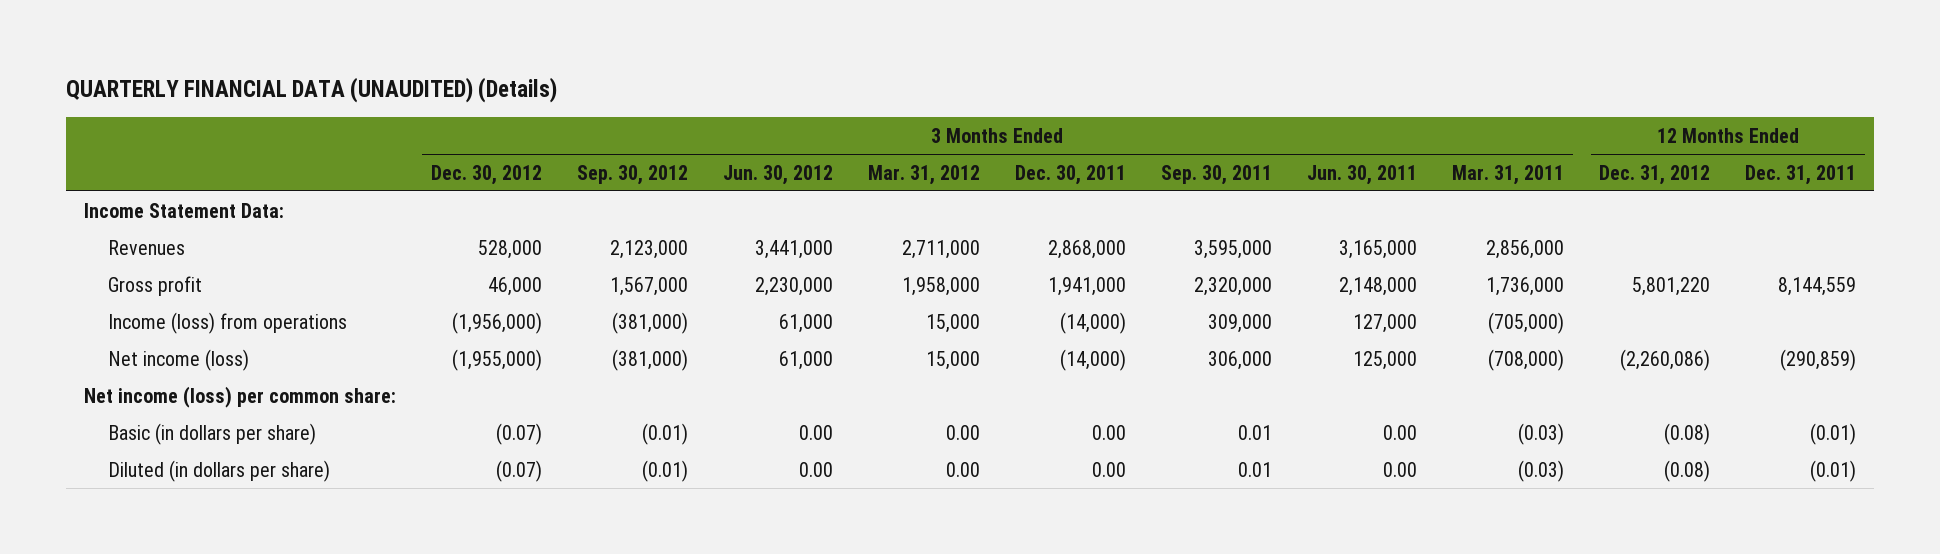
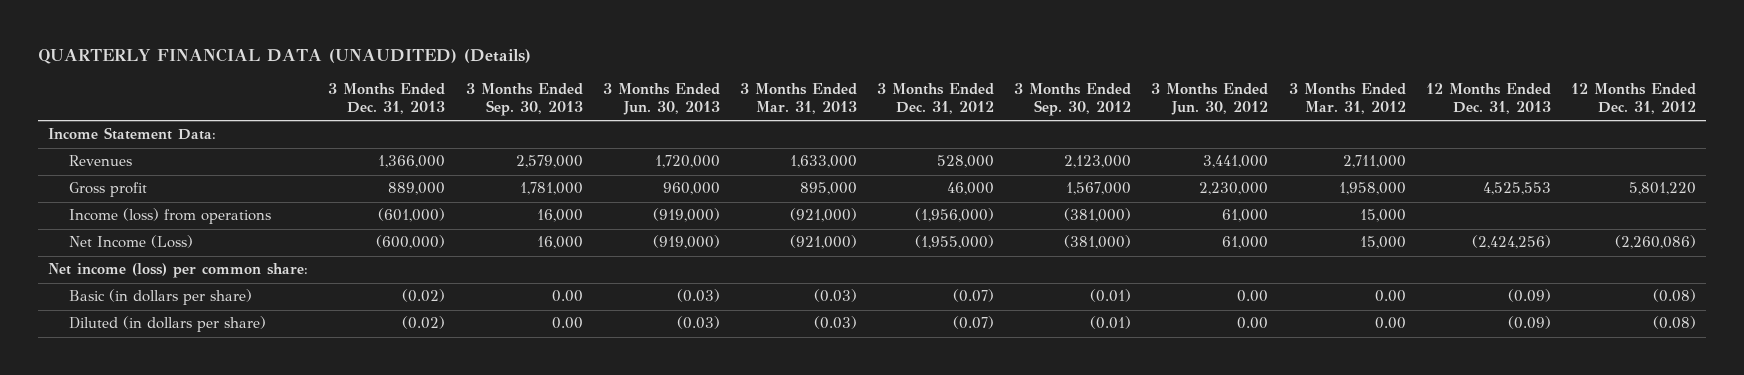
- | 3 Months Ended Dec. 30, 2012 | 3 Months Ended Sep. 30, 2012 | 3 Months Ended Jun. 30, 2012 | 3 Months Ended Mar. 31, 2012 | 3 Months Ended Dec. 30, 2011 | 3 Months Ended Sep. 30, 2011 | 3 Months Ended Jun. 30, 2011 | 3 Months Ended Mar. 31, 2011 | 12 Months Ended Dec. 31, 2012 | 12 Months Ended Dec. 31, 2011
+ | 3 Months Ended Dec. 31, 2013 | 3 Months Ended Sep. 30, 2013 | 3 Months Ended Jun. 30, 2013 | 3 Months Ended Mar. 31, 2013 | 3 Months Ended Dec. 31, 2012 | 3 Months Ended Sep. 30, 2012 | 3 Months Ended Jun. 30, 2012 | 3 Months Ended Mar. 31, 2012 | 12 Months Ended Dec. 31, 2013 | 12 Months Ended Dec. 31, 2012
- Net income (loss) | (1,955,000) | (381,000) | 61,000 | 15,000 | (14,000) | 306,000 | 125,000 | (708,000) | (2,260,086) | (290,859)
+ Net Income (Loss) | (600,000) | 16,000 | (919,000) | (921,000) | (1,955,000) | (381,000) | 61,000 | 15,000 | (2,424,256) | (2,260,086)

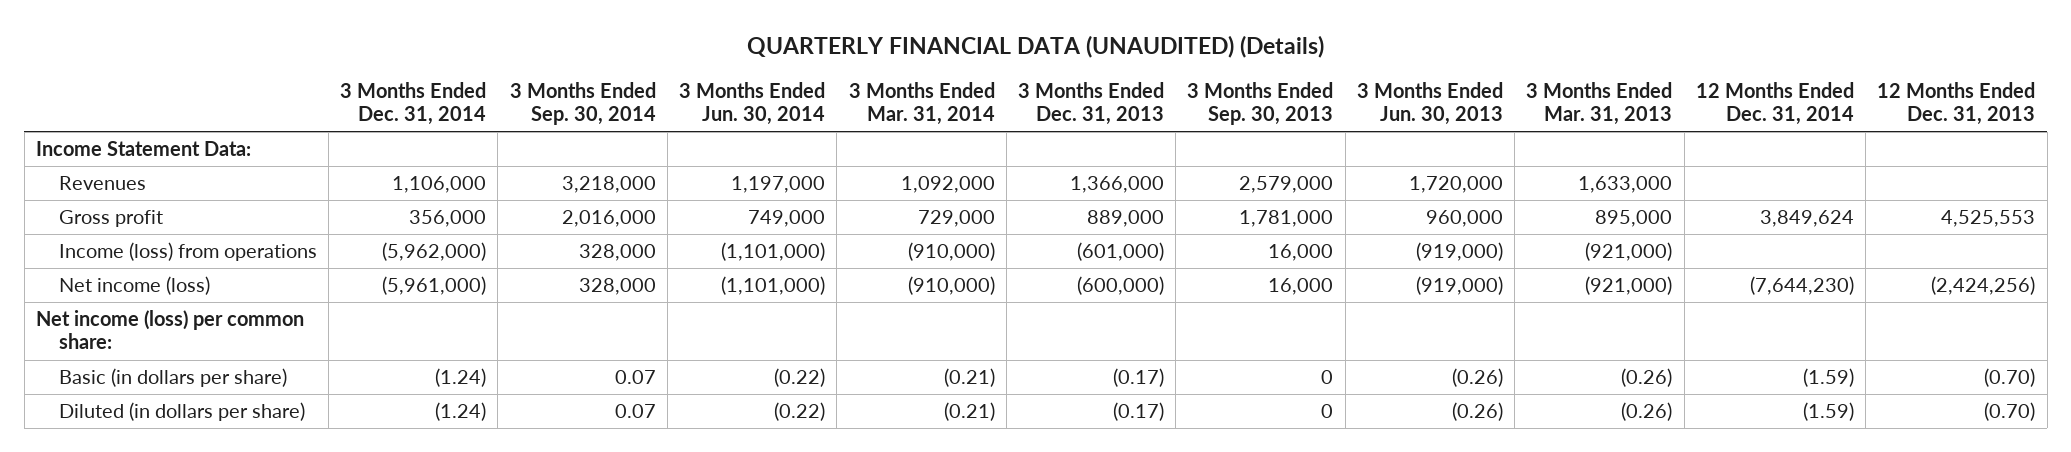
- | 3 Months Ended Dec. 31, 2013 | 3 Months Ended Sep. 30, 2013 | 3 Months Ended Jun. 30, 2013 | 3 Months Ended Mar. 31, 2013 | 3 Months Ended Dec. 31, 2012 | 3 Months Ended Sep. 30, 2012 | 3 Months Ended Jun. 30, 2012 | 3 Months Ended Mar. 31, 2012 | 12 Months Ended Dec. 31, 2013 | 12 Months Ended Dec. 31, 2012
+ | 3 Months Ended Dec. 31, 2014 | 3 Months Ended Sep. 30, 2014 | 3 Months Ended Jun. 30, 2014 | 3 Months Ended Mar. 31, 2014 | 3 Months Ended Dec. 31, 2013 | 3 Months Ended Sep. 30, 2013 | 3 Months Ended Jun. 30, 2013 | 3 Months Ended Mar. 31, 2013 | 12 Months Ended Dec. 31, 2014 | 12 Months Ended Dec. 31, 2013
- Net Income (Loss) | (600,000) | 16,000 | (919,000) | (921,000) | (1,955,000) | (381,000) | 61,000 | 15,000 | (2,424,256) | (2,260,086)
+ Net income (loss) | (5,961,000) | 328,000 | (1,101,000) | (910,000) | (600,000) | 16,000 | (919,000) | (921,000) | (7,644,230) | (2,424,256)
- Basic (in dollars per share) | (0.02) | 0.00 | (0.03) | (0.03) | (0.07) | (0.01) | 0.00 | 0.00 | (0.09) | (0.08)
- Diluted (in dollars per share) | (0.02) | 0.00 | (0.03) | (0.03) | (0.07) | (0.01) | 0.00 | 0.00 | (0.09) | (0.08)
+ Basic (in dollars per share) | (1.24) | 0.07 | (0.22) | (0.21) | (0.17) | 0 | (0.26) | (0.26) | (1.59) | (0.70)
+ Diluted (in dollars per share) | (1.24) | 0.07 | (0.22) | (0.21) | (0.17) | 0 | (0.26) | (0.26) | (1.59) | (0.70)

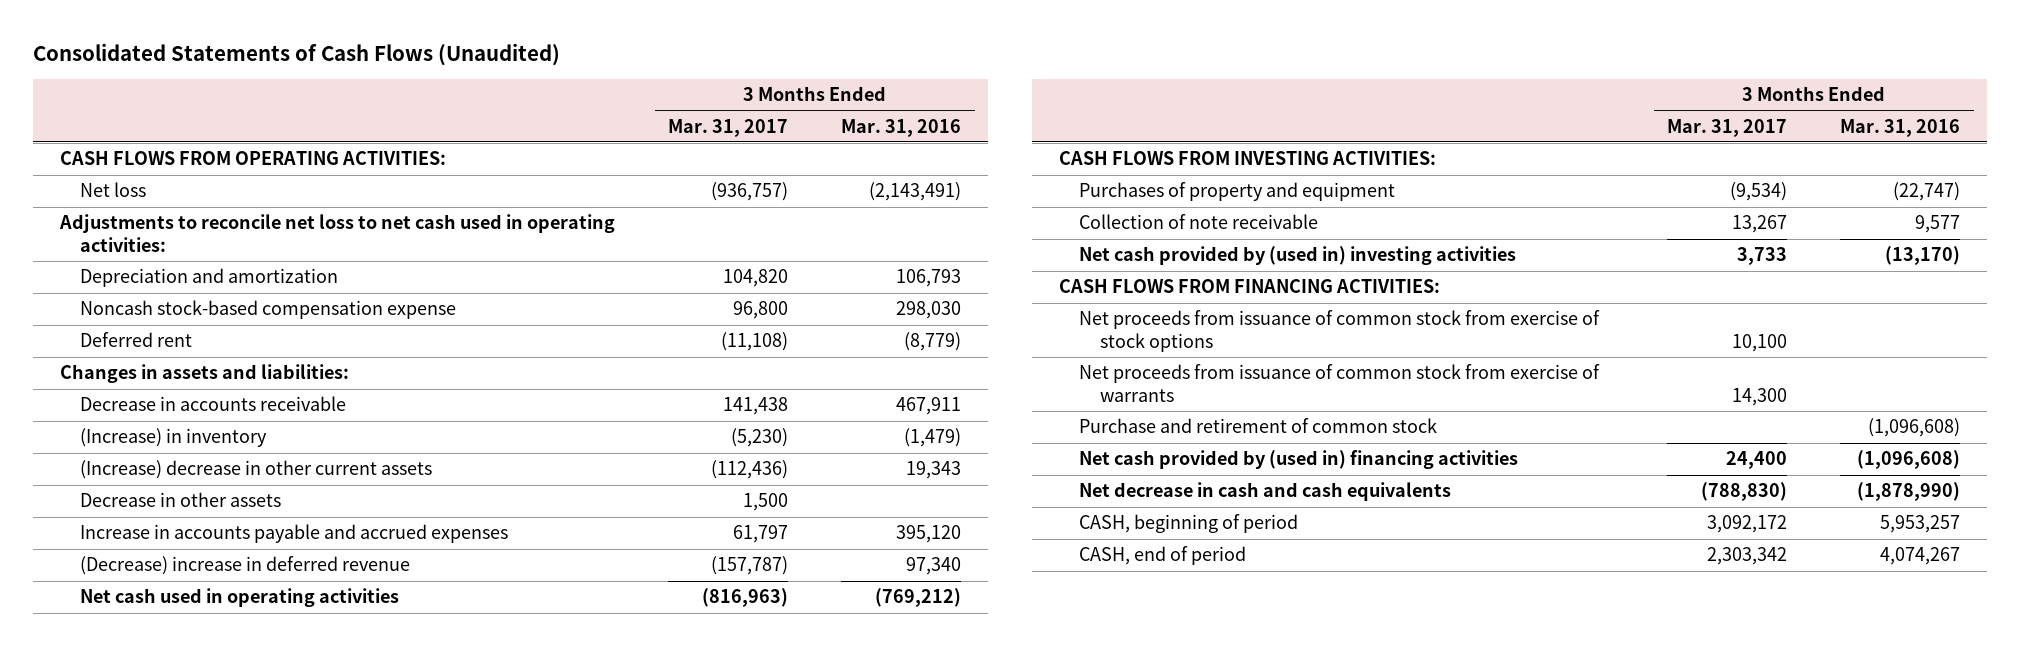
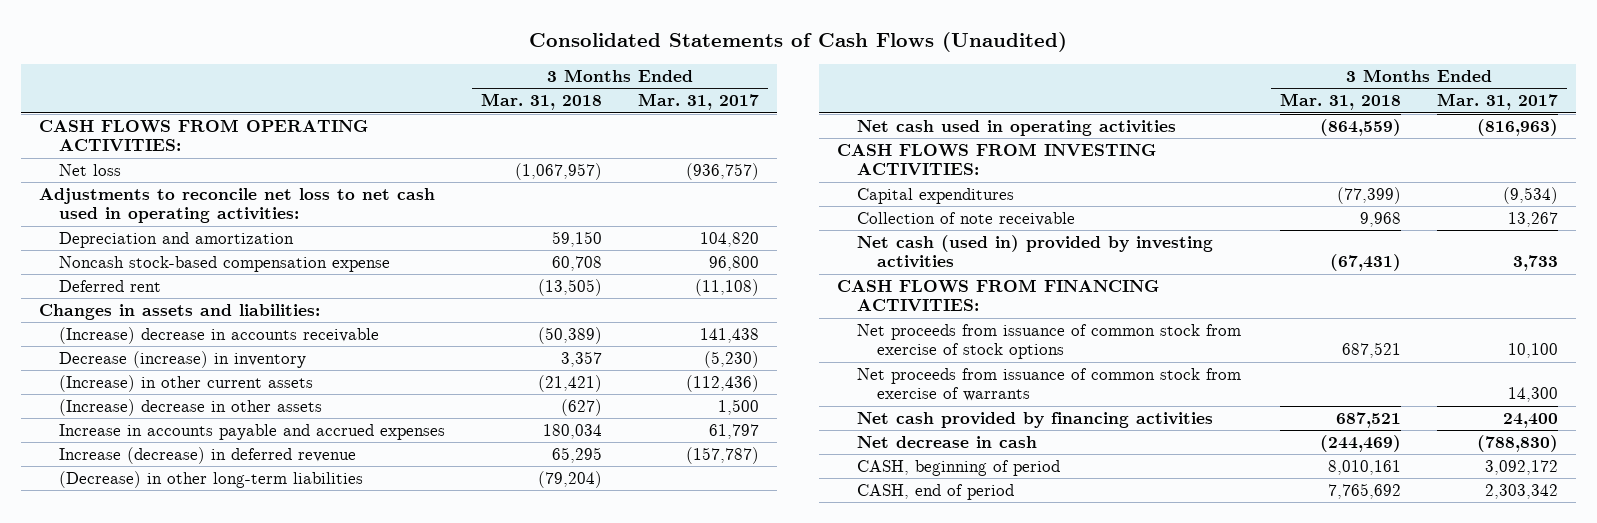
- | 3 Months Ended Mar. 31, 2017 | 3 Months Ended Mar. 31, 2016
+ | 3 Months Ended Mar. 31, 2018 | 3 Months Ended Mar. 31, 2017
- Decrease in accounts receivable | 141,438 | 467,911
- (Increase) in inventory | (5,230) | (1,479)
- (Increase) decrease in other current assets | (112,436) | 19,343
- Decrease in other assets | 1,500 |
+ (Increase) decrease in accounts receivable | (50,389) | 141,438
+ Decrease (increase) in inventory | 3,357 | (5,230)
+ (Increase) in other current assets | (21,421) | (112,436)
+ (Increase) decrease in other assets | (627) | 1,500
- (Decrease) increase in deferred revenue | (157,787) | 97,340
+ Increase (decrease) in deferred revenue | 65,295 | (157,787)
+ (Decrease) in other long-term liabilities | (79,204) |
- Purchases of property and equipment | (9,534) | (22,747)
+ Capital expenditures | (77,399) | (9,534)
- Net cash provided by (used in) investing activities | 3,733 | (13,170)
+ Net cash (used in) provided by investing activities | (67,431) | 3,733
- Purchase and retirement of common stock | | (1,096,608)
- Net cash provided by (used in) financing activities | 24,400 | (1,096,608)
- Net decrease in cash and cash equivalents | (788,830) | (1,878,990)
+ Net cash provided by financing activities | 687,521 | 24,400
+ Net decrease in cash | (244,469) | (788,830)

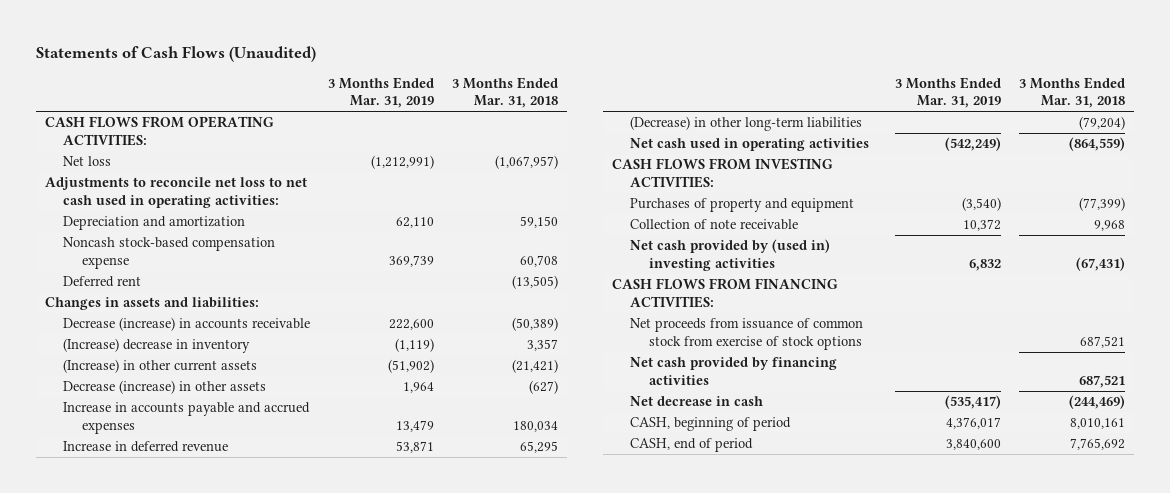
- Consolidated Statements of Cash Flows (Unaudited)
+ Statements of Cash Flows (Unaudited)
- | 3 Months Ended Mar. 31, 2018 | 3 Months Ended Mar. 31, 2017
+ | 3 Months Ended Mar. 31, 2019 | 3 Months Ended Mar. 31, 2018
- (Increase) decrease in accounts receivable | (50,389) | 141,438
- Decrease (increase) in inventory | 3,357 | (5,230)
+ Decrease (increase) in accounts receivable | 222,600 | (50,389)
+ (Increase) decrease in inventory | (1,119) | 3,357
- (Increase) decrease in other assets | (627) | 1,500
+ Decrease (increase) in other assets | 1,964 | (627)
- Increase (decrease) in deferred revenue | 65,295 | (157,787)
+ Increase in deferred revenue | 53,871 | 65,295
- Capital expenditures | (77,399) | (9,534)
+ Purchases of property and equipment | (3,540) | (77,399)
- Net cash (used in) provided by investing activities | (67,431) | 3,733
+ Net cash provided by (used in) investing activities | 6,832 | (67,431)
- Net proceeds from issuance of common stock from exercise of warrants | | 14,300

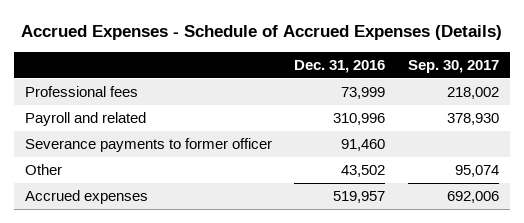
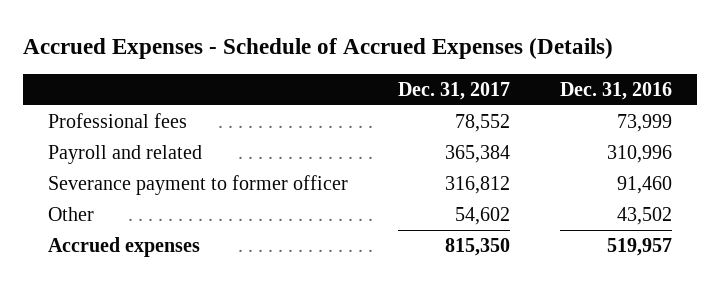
- | Dec. 31, 2016 | Sep. 30, 2017
+ | Dec. 31, 2017 | Dec. 31, 2016
- Severance payments to former officer | 91,460 |
+ Severance payment to former officer | 316,812 | 91,460

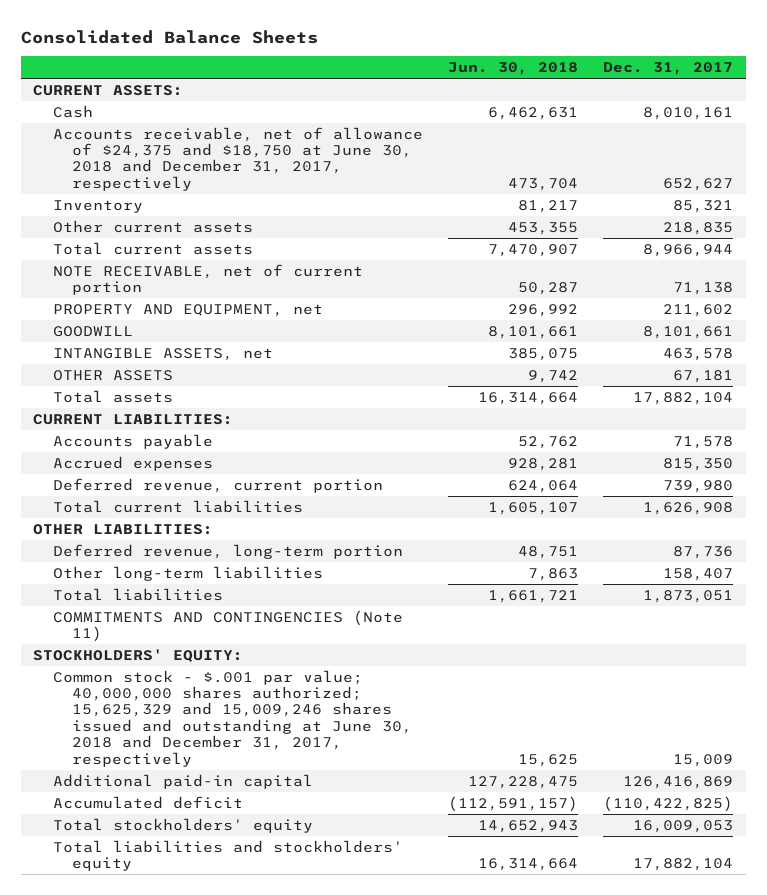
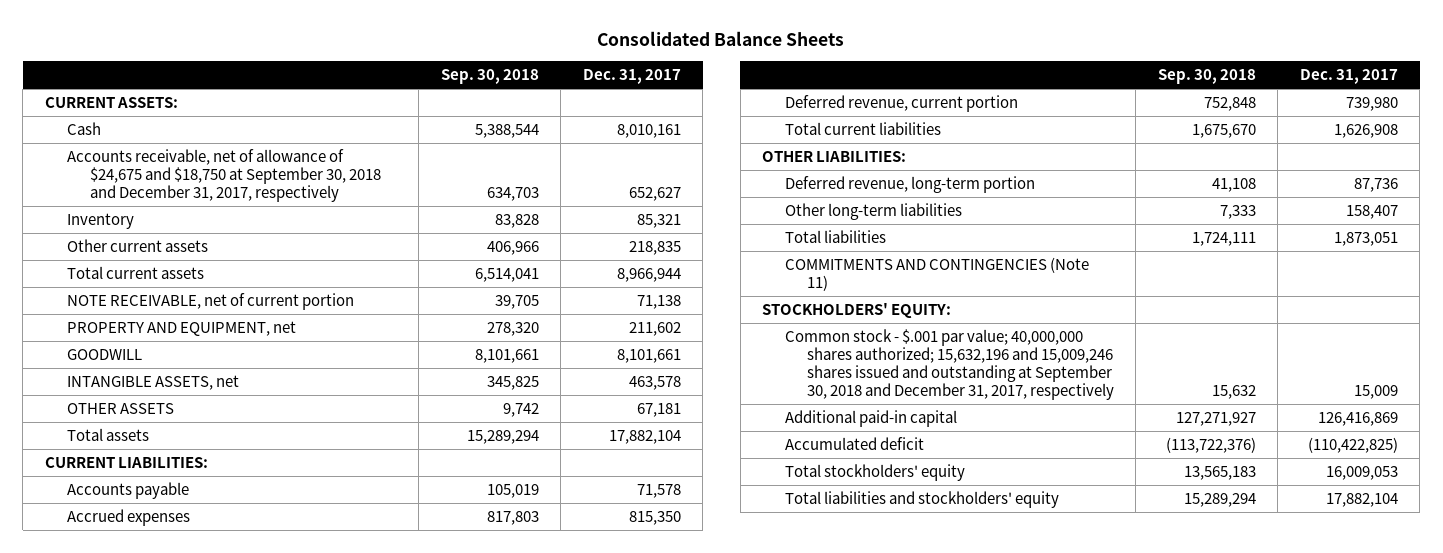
- | Jun. 30, 2018 | Dec. 31, 2017
+ | Sep. 30, 2018 | Dec. 31, 2017
- Accounts receivable, net of allowance of $24,375 and $18,750 at June 30, 2018 and December 31, 2017, respectively | 473,704 | 652,627
+ Accounts receivable, net of allowance of $24,675 and $18,750 at September 30, 2018 and December 31, 2017, respectively | 634,703 | 652,627
- Common stock - $.001 par value; 40,000,000 shares authorized; 15,625,329 and 15,009,246 shares issued and outstanding at June 30, 2018 and December 31, 2017, respectively | 15,625 | 15,009
+ Common stock - $.001 par value; 40,000,000 shares authorized; 15,632,196 and 15,009,246 shares issued and outstanding at September 30, 2018 and December 31, 2017, respectively | 15,632 | 15,009

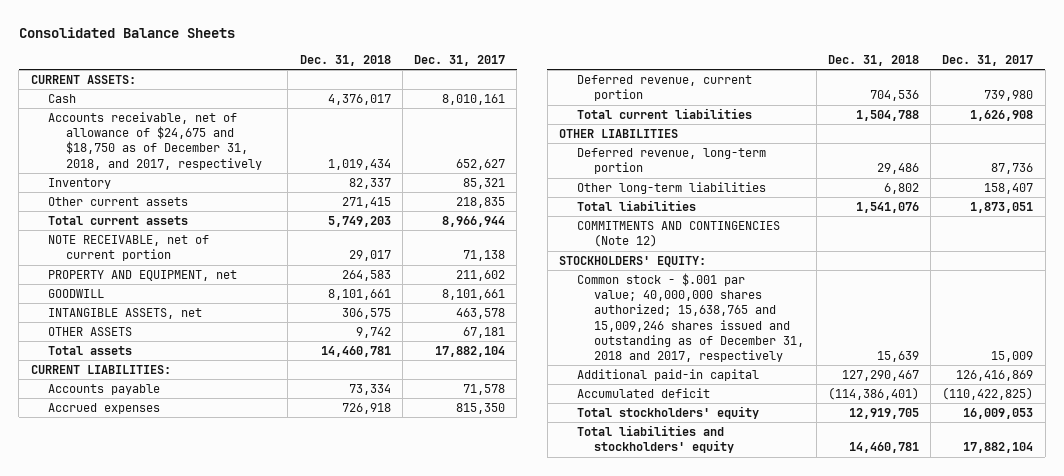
- | Sep. 30, 2018 | Dec. 31, 2017
+ | Dec. 31, 2018 | Dec. 31, 2017
- Accounts receivable, net of allowance of $24,675 and $18,750 at September 30, 2018 and December 31, 2017, respectively | 634,703 | 652,627
+ Accounts receivable, net of allowance of $24,675 and $18,750 as of December 31, 2018, and 2017, respectively | 1,019,434 | 652,627
- OTHER LIABILITIES:
+ OTHER LIABILITIES
- COMMITMENTS AND CONTINGENCIES (Note 11)
+ COMMITMENTS AND CONTINGENCIES (Note 12)
- Common stock - $.001 par value; 40,000,000 shares authorized; 15,632,196 and 15,009,246 shares issued and outstanding at September 30, 2018 and December 31, 2017, respectively | 15,632 | 15,009
+ Common stock - $.001 par value; 40,000,000 shares authorized; 15,638,765 and 15,009,246 shares issued and outstanding as of December 31, 2018 and 2017, respectively | 15,639 | 15,009

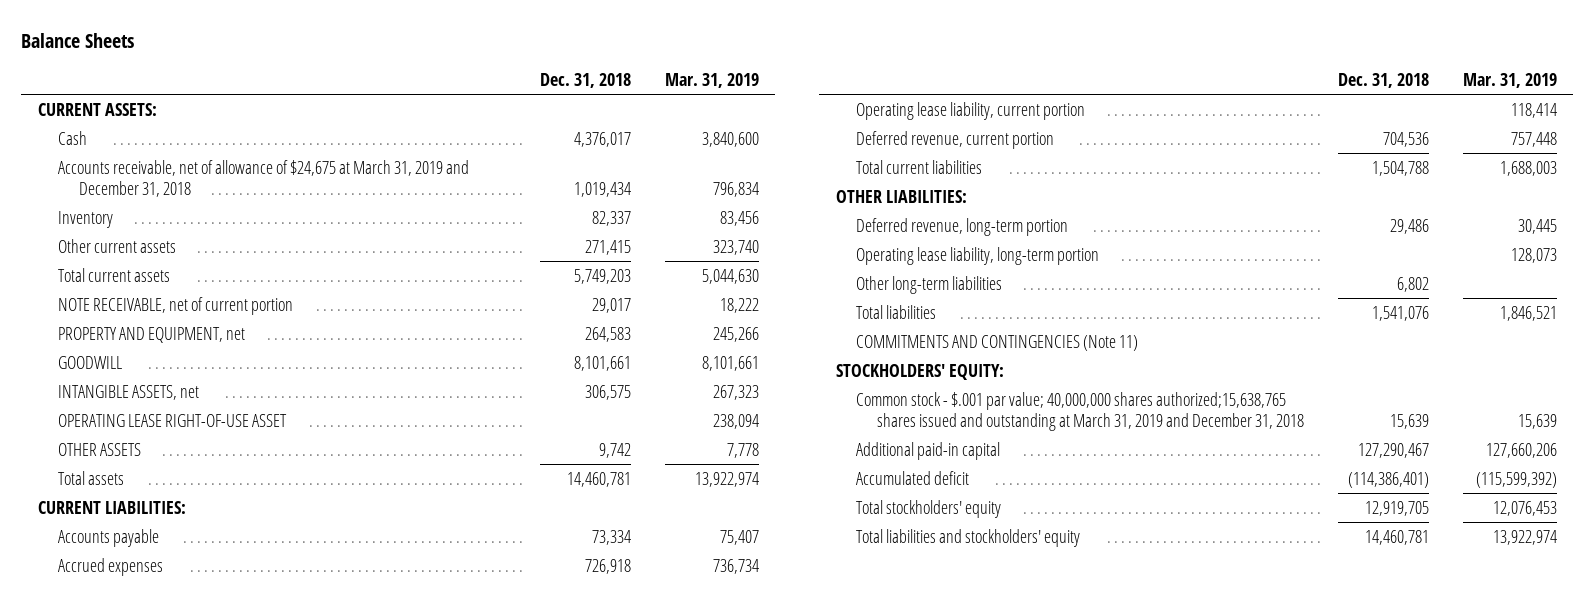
- Consolidated Balance Sheets
+ Balance Sheets
- | Dec. 31, 2018 | Dec. 31, 2017
+ | Dec. 31, 2018 | Mar. 31, 2019
- Accounts receivable, net of allowance of $24,675 and $18,750 as of December 31, 2018, and 2017, respectively | 1,019,434 | 652,627
+ Accounts receivable, net of allowance of $24,675 at March 31, 2019 and December 31, 2018 | 1,019,434 | 796,834
+ OPERATING LEASE RIGHT-OF-USE ASSET | | 238,094
+ Operating lease liability, current portion | | 118,414
- OTHER LIABILITIES
+ OTHER LIABILITIES:
+ Operating lease liability, long-term portion | | 128,073
- COMMITMENTS AND CONTINGENCIES (Note 12)
+ COMMITMENTS AND CONTINGENCIES (Note 11)
- Common stock - $.001 par value; 40,000,000 shares authorized; 15,638,765 and 15,009,246 shares issued and outstanding as of December 31, 2018 and 2017, respectively | 15,639 | 15,009
+ Common stock - $.001 par value; 40,000,000 shares authorized;15,638,765 shares issued and outstanding at March 31, 2019 and December 31, 2018 | 15,639 | 15,639

